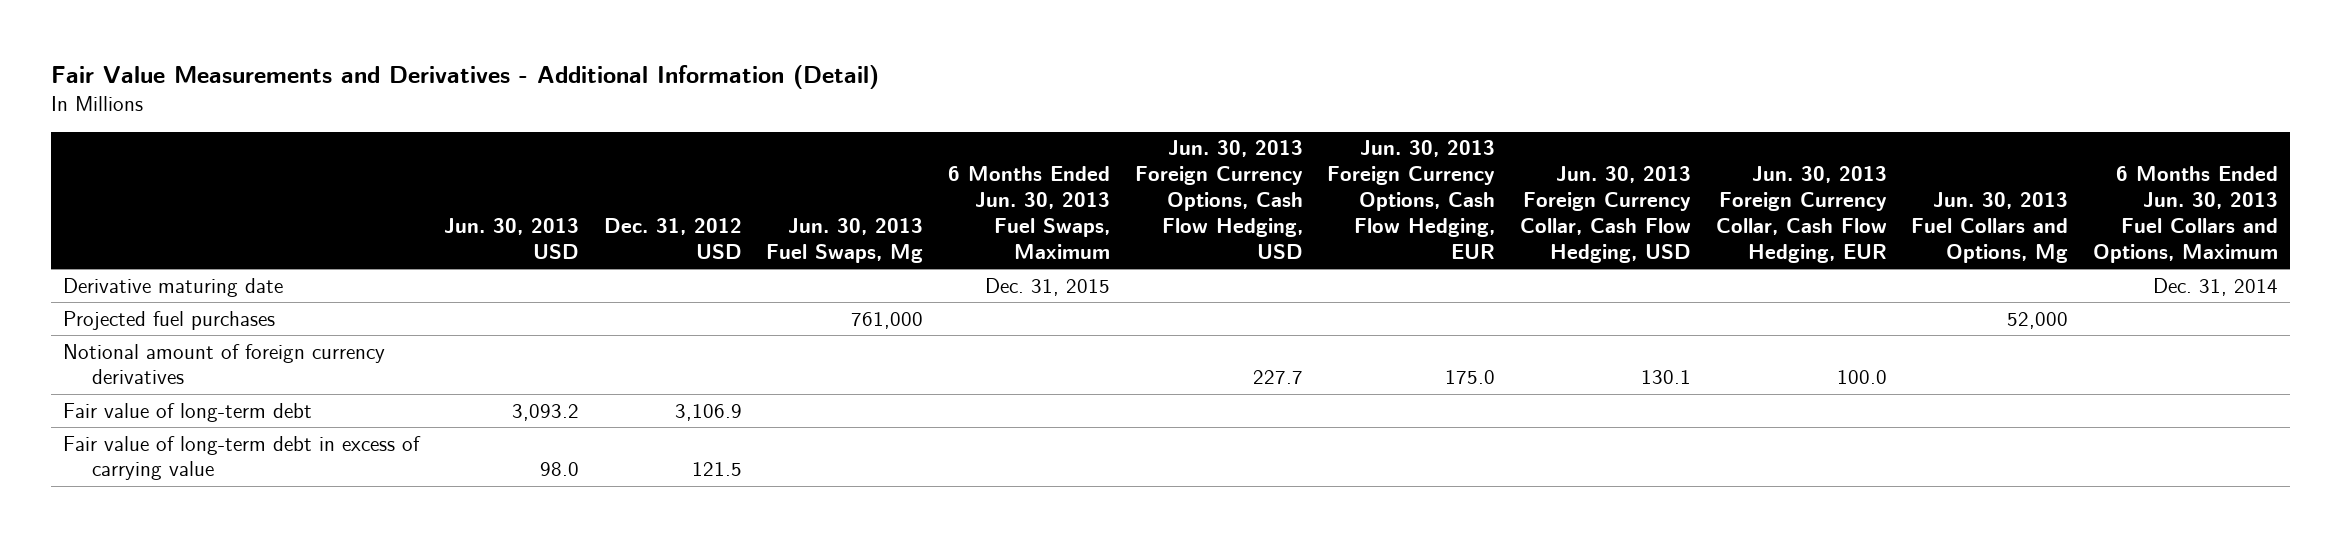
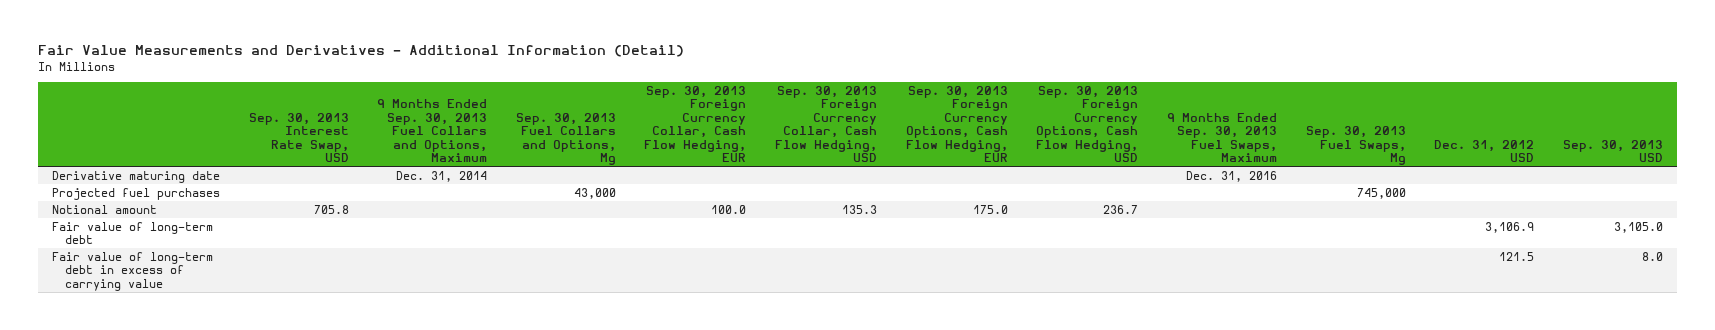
- | Jun. 30, 2013 USD | Dec. 31, 2012 USD | Jun. 30, 2013 Fuel Swaps, Mg | 6 Months Ended Jun. 30, 2013 Fuel Swaps, Maximum | Jun. 30, 2013 Foreign Currency Options, Cash Flow Hedging, USD | Jun. 30, 2013 Foreign Currency Options, Cash Flow Hedging, EUR | Jun. 30, 2013 Foreign Currency Collar, Cash Flow Hedging, USD | Jun. 30, 2013 Foreign Currency Collar, Cash Flow Hedging, EUR | Jun. 30, 2013 Fuel Collars and Options, Mg | 6 Months Ended Jun. 30, 2013 Fuel Collars and Options, Maximum
+ | Sep. 30, 2013 Interest Rate Swap, USD | 9 Months Ended Sep. 30, 2013 Fuel Collars and Options, Maximum | Sep. 30, 2013 Fuel Collars and Options, Mg | Sep. 30, 2013 Foreign Currency Collar, Cash Flow Hedging, EUR | Sep. 30, 2013 Foreign Currency Collar, Cash Flow Hedging, USD | Sep. 30, 2013 Foreign Currency Options, Cash Flow Hedging, EUR | Sep. 30, 2013 Foreign Currency Options, Cash Flow Hedging, USD | 9 Months Ended Sep. 30, 2013 Fuel Swaps, Maximum | Sep. 30, 2013 Fuel Swaps, Mg | Dec. 31, 2012 USD | Sep. 30, 2013 USD
- Notional amount of foreign currency derivatives | | | | | 227.7 | 175.0 | 130.1 | 100.0 | |
+ Notional amount | 705.8 | | | 100.0 | 135.3 | 175.0 | 236.7 | | | |

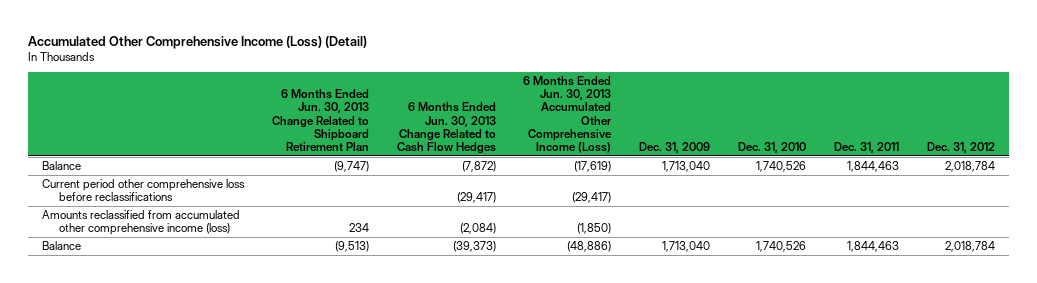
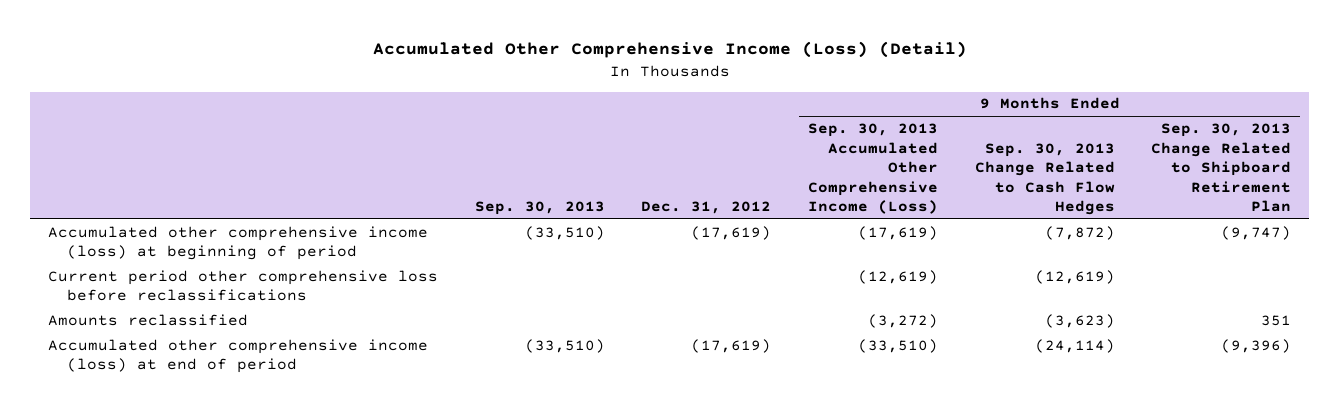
- | 6 Months Ended Jun. 30, 2013 Change Related to Shipboard Retirement Plan | 6 Months Ended Jun. 30, 2013 Change Related to Cash Flow Hedges | 6 Months Ended Jun. 30, 2013 Accumulated Other Comprehensive Income (Loss) | Dec. 31, 2009 | Dec. 31, 2010 | Dec. 31, 2011 | Dec. 31, 2012
+ | Sep. 30, 2013 | Dec. 31, 2012 | 9 Months Ended Sep. 30, 2013 Accumulated Other Comprehensive Income (Loss) | 9 Months Ended Sep. 30, 2013 Change Related to Cash Flow Hedges | 9 Months Ended Sep. 30, 2013 Change Related to Shipboard Retirement Plan
- Balance | (9,747) | (7,872) | (17,619) | 1,713,040 | 1,740,526 | 1,844,463 | 2,018,784
+ Accumulated other comprehensive income (loss) at beginning of period | (33,510) | (17,619) | (17,619) | (7,872) | (9,747)
- Amounts reclassified from accumulated other comprehensive income (loss) | 234 | (2,084) | (1,850) | | | |
- Balance | (9,513) | (39,373) | (48,886) | 1,713,040 | 1,740,526 | 1,844,463 | 2,018,784
+ Amounts reclassified | | | (3,272) | (3,623) | 351
+ Accumulated other comprehensive income (loss) at end of period | (33,510) | (17,619) | (33,510) | (24,114) | (9,396)

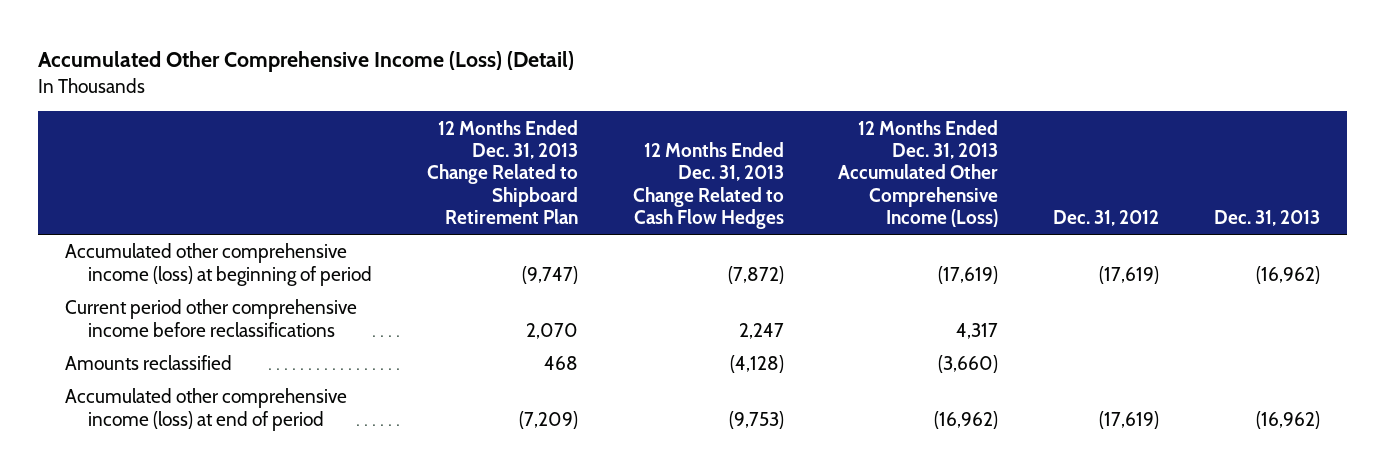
- | Sep. 30, 2013 | Dec. 31, 2012 | 9 Months Ended Sep. 30, 2013 Accumulated Other Comprehensive Income (Loss) | 9 Months Ended Sep. 30, 2013 Change Related to Cash Flow Hedges | 9 Months Ended Sep. 30, 2013 Change Related to Shipboard Retirement Plan
+ | 12 Months Ended Dec. 31, 2013 Change Related to Shipboard Retirement Plan | 12 Months Ended Dec. 31, 2013 Change Related to Cash Flow Hedges | 12 Months Ended Dec. 31, 2013 Accumulated Other Comprehensive Income (Loss) | Dec. 31, 2012 | Dec. 31, 2013
- Current period other comprehensive loss before reclassifications | | | (12,619) | (12,619) |
+ Current period other comprehensive income before reclassifications | 2,070 | 2,247 | 4,317 | |

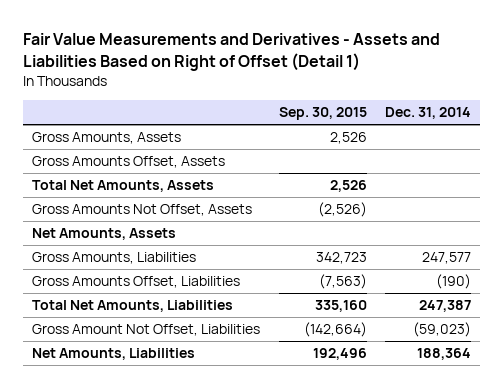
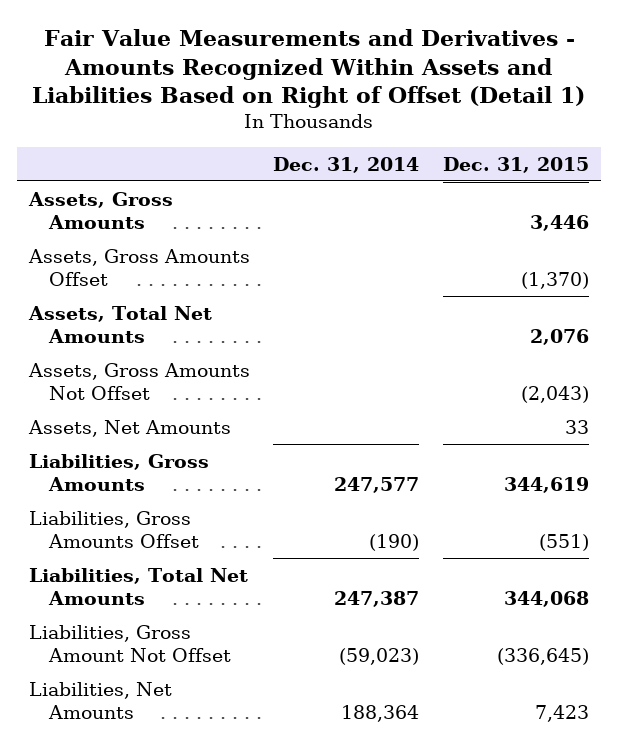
- Fair Value Measurements and Derivatives - Assets and Liabilities Based on Right of Offset (Detail 1)
+ Fair Value Measurements and Derivatives - Amounts Recognized Within Assets and Liabilities Based on Right of Offset (Detail 1)
- | Sep. 30, 2015 | Dec. 31, 2014
+ | Dec. 31, 2014 | Dec. 31, 2015
- Gross Amounts, Assets | 2,526 |
- Gross Amounts Offset, Assets
- Total Net Amounts, Assets | 2,526 |
- Gross Amounts Not Offset, Assets | (2,526) |
- Net Amounts, Assets
- Gross Amounts, Liabilities | 342,723 | 247,577
- Gross Amounts Offset, Liabilities | (7,563) | (190)
- Total Net Amounts, Liabilities | 335,160 | 247,387
- Gross Amount Not Offset, Liabilities | (142,664) | (59,023)
- Net Amounts, Liabilities | 192,496 | 188,364
+ Assets, Gross Amounts | | 3,446
+ Assets, Gross Amounts Offset | | (1,370)
+ Assets, Total Net Amounts | | 2,076
+ Assets, Gross Amounts Not Offset | | (2,043)
+ Assets, Net Amounts | | 33
+ Liabilities, Gross Amounts | 247,577 | 344,619
+ Liabilities, Gross Amounts Offset | (190) | (551)
+ Liabilities, Total Net Amounts | 247,387 | 344,068
+ Liabilities, Gross Amount Not Offset | (59,023) | (336,645)
+ Liabilities, Net Amounts | 188,364 | 7,423

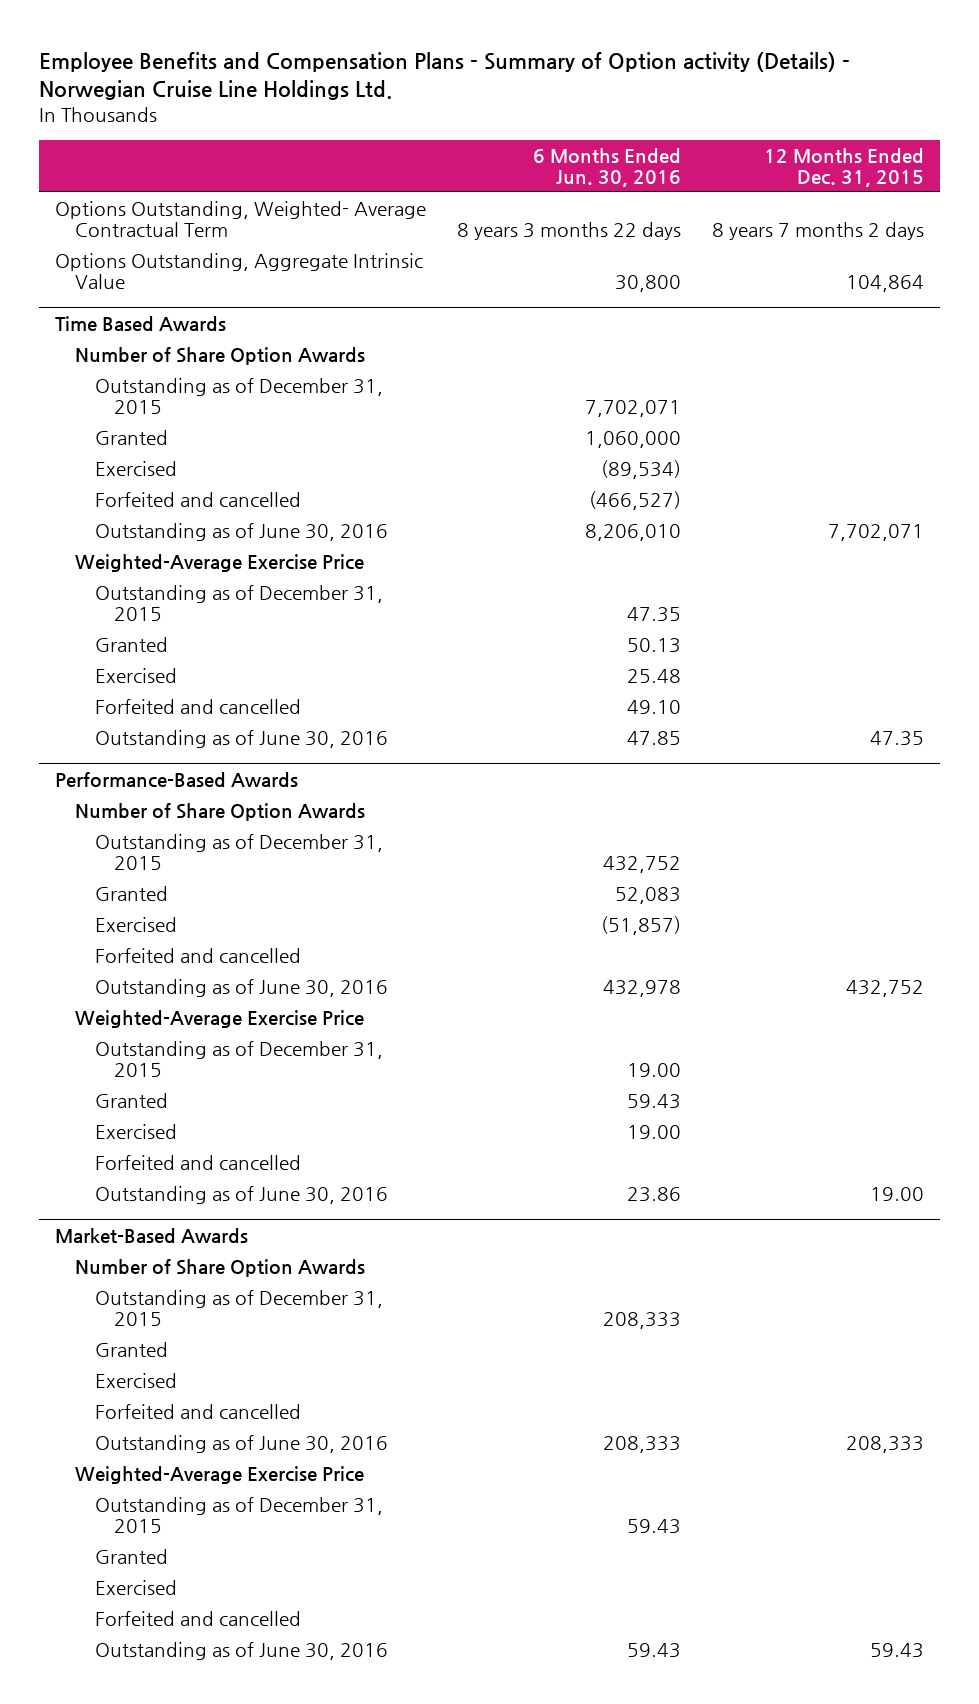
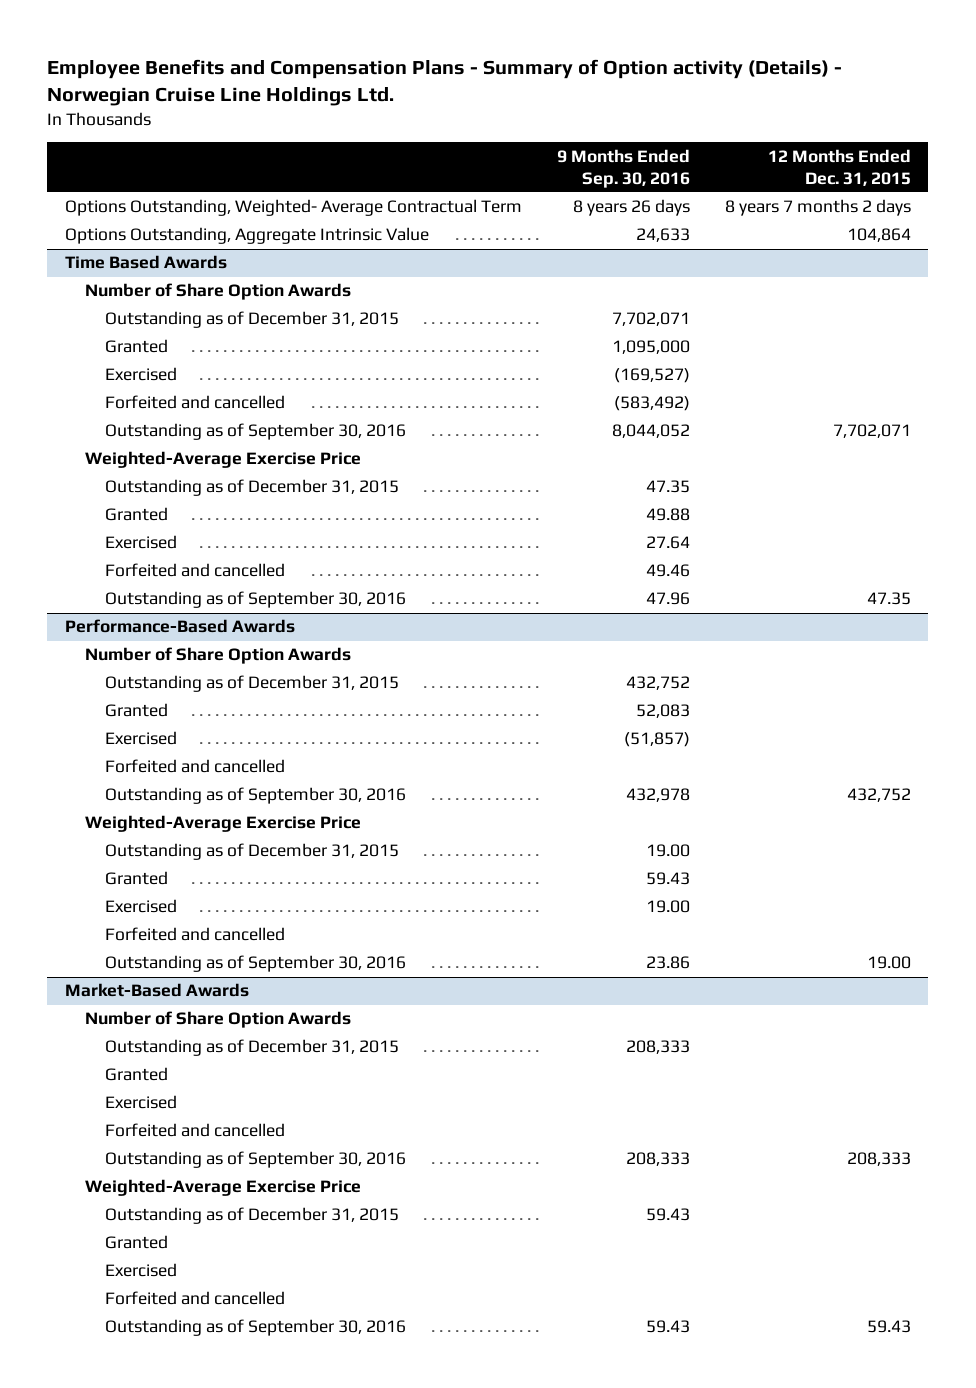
- | 6 Months Ended Jun. 30, 2016 | 12 Months Ended Dec. 31, 2015
+ | 9 Months Ended Sep. 30, 2016 | 12 Months Ended Dec. 31, 2015
@ Time Based Awards
- Outstanding as of June 30, 2016 | 8,206,010 | 7,702,071
+ Outstanding as of September 30, 2016 | 8,044,052 | 7,702,071
- Outstanding as of June 30, 2016 | 47.85 | 47.35
+ Outstanding as of September 30, 2016 | 47.96 | 47.35
@ Performance-Based Awards
- Outstanding as of June 30, 2016 | 432,978 | 432,752
+ Outstanding as of September 30, 2016 | 432,978 | 432,752
- Outstanding as of June 30, 2016 | 23.86 | 19.00
+ Outstanding as of September 30, 2016 | 23.86 | 19.00
@ Market-Based Awards
- Outstanding as of June 30, 2016 | 208,333 | 208,333
+ Outstanding as of September 30, 2016 | 208,333 | 208,333
- Outstanding as of June 30, 2016 | 59.43 | 59.43
+ Outstanding as of September 30, 2016 | 59.43 | 59.43

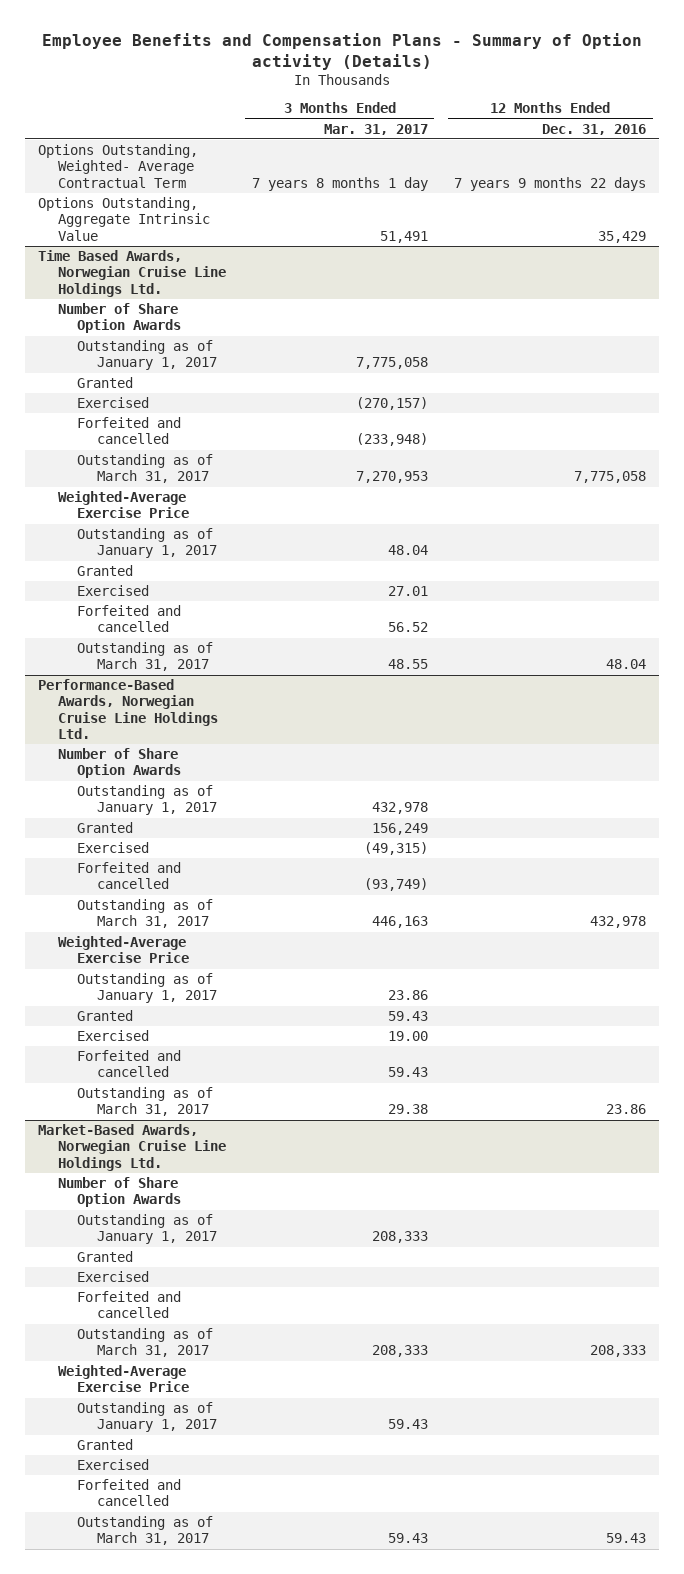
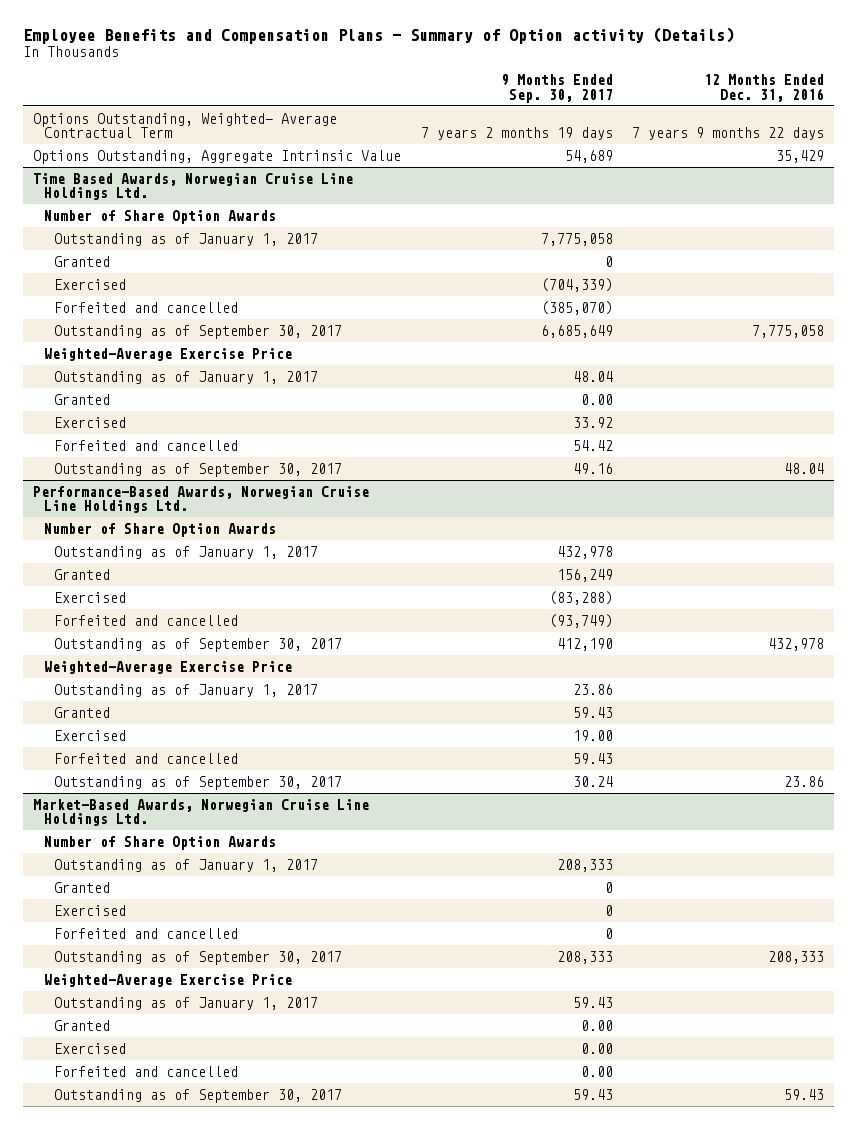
- | 3 Months Ended Mar. 31, 2017 | 12 Months Ended Dec. 31, 2016
+ | 9 Months Ended Sep. 30, 2017 | 12 Months Ended Dec. 31, 2016
@ Time Based Awards, Norwegian Cruise Line Holdings Ltd.
- Outstanding as of March 31, 2017 | 7,270,953 | 7,775,058
+ Outstanding as of September 30, 2017 | 6,685,649 | 7,775,058
- Outstanding as of March 31, 2017 | 48.55 | 48.04
+ Outstanding as of September 30, 2017 | 49.16 | 48.04
@ Performance-Based Awards, Norwegian Cruise Line Holdings Ltd.
- Outstanding as of March 31, 2017 | 446,163 | 432,978
+ Outstanding as of September 30, 2017 | 412,190 | 432,978
- Outstanding as of March 31, 2017 | 29.38 | 23.86
+ Outstanding as of September 30, 2017 | 30.24 | 23.86
@ Market-Based Awards, Norwegian Cruise Line Holdings Ltd.
- Outstanding as of March 31, 2017 | 208,333 | 208,333
+ Outstanding as of September 30, 2017 | 208,333 | 208,333
- Outstanding as of March 31, 2017 | 59.43 | 59.43
+ Outstanding as of September 30, 2017 | 59.43 | 59.43

